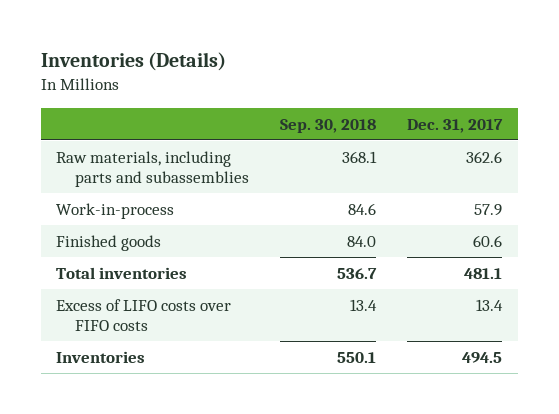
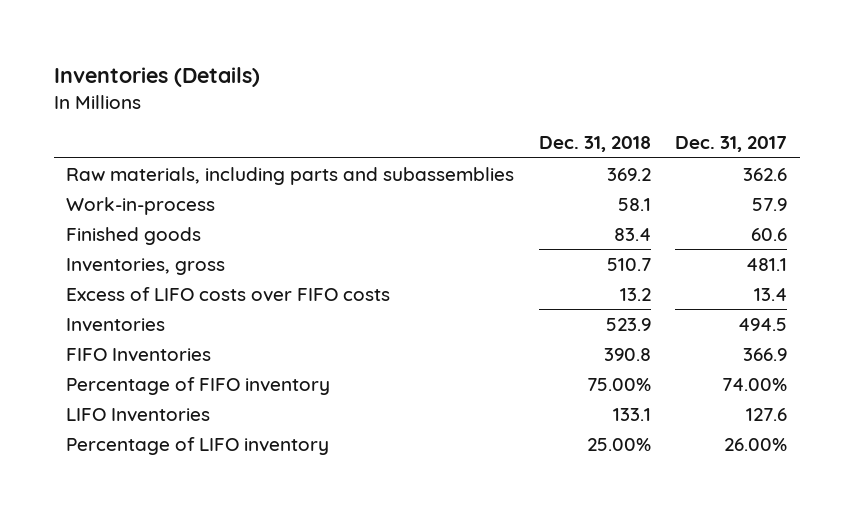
- | Sep. 30, 2018 | Dec. 31, 2017
+ | Dec. 31, 2018 | Dec. 31, 2017
- Total inventories | 536.7 | 481.1
+ Inventories, gross | 510.7 | 481.1
+ FIFO Inventories | 390.8 | 366.9
+ Percentage of FIFO inventory | 75.00% | 74.00%
+ LIFO Inventories | 133.1 | 127.6
+ Percentage of LIFO inventory | 25.00% | 26.00%

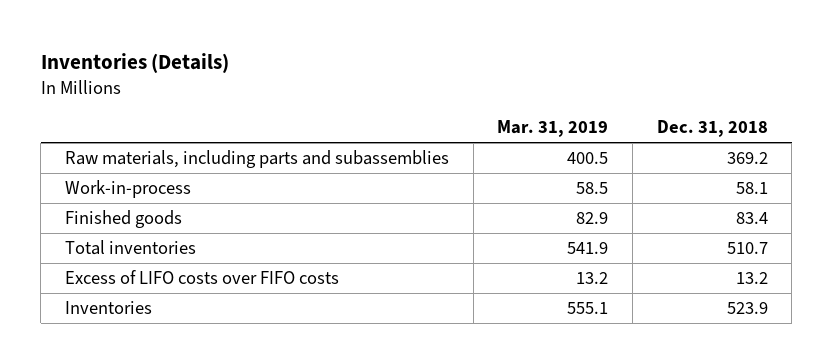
- | Dec. 31, 2018 | Dec. 31, 2017
+ | Mar. 31, 2019 | Dec. 31, 2018
- Inventories, gross | 510.7 | 481.1
+ Total inventories | 541.9 | 510.7
- FIFO Inventories | 390.8 | 366.9
- Percentage of FIFO inventory | 75.00% | 74.00%
- LIFO Inventories | 133.1 | 127.6
- Percentage of LIFO inventory | 25.00% | 26.00%

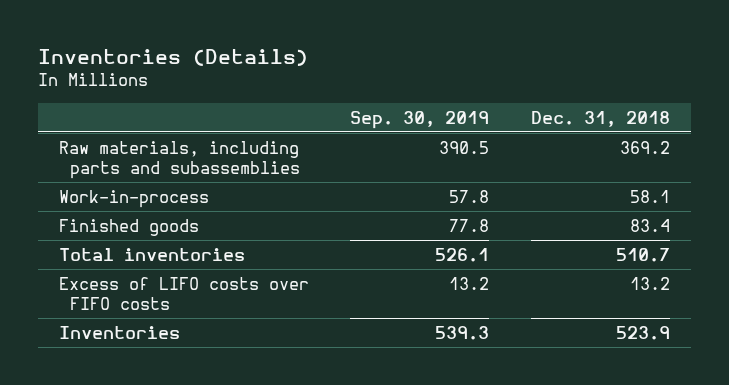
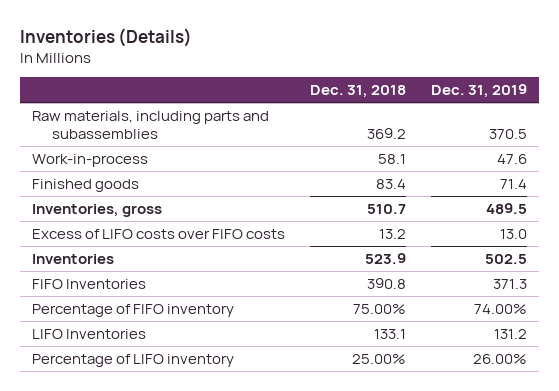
- | Sep. 30, 2019 | Dec. 31, 2018
+ | Dec. 31, 2018 | Dec. 31, 2019
- Total inventories | 526.1 | 510.7
+ Inventories, gross | 510.7 | 489.5
+ FIFO Inventories | 390.8 | 371.3
+ Percentage of FIFO inventory | 75.00% | 74.00%
+ LIFO Inventories | 133.1 | 131.2
+ Percentage of LIFO inventory | 25.00% | 26.00%

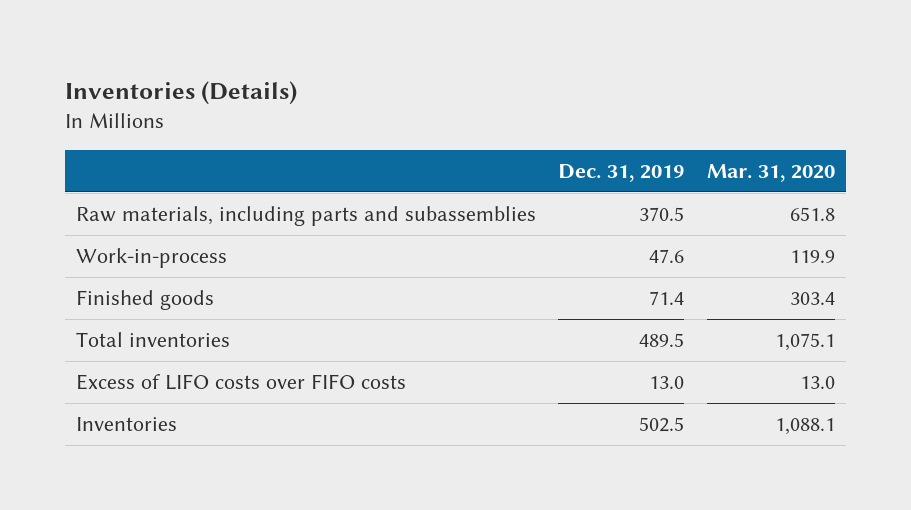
- | Dec. 31, 2018 | Dec. 31, 2019
+ | Dec. 31, 2019 | Mar. 31, 2020
- Inventories, gross | 510.7 | 489.5
+ Total inventories | 489.5 | 1,075.1
- FIFO Inventories | 390.8 | 371.3
- Percentage of FIFO inventory | 75.00% | 74.00%
- LIFO Inventories | 133.1 | 131.2
- Percentage of LIFO inventory | 25.00% | 26.00%

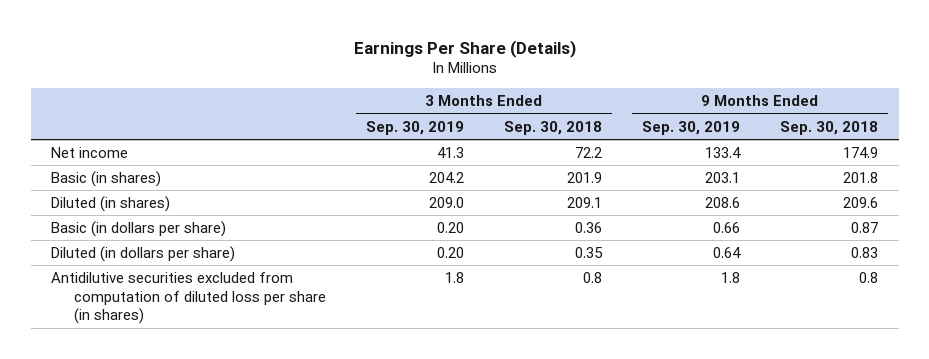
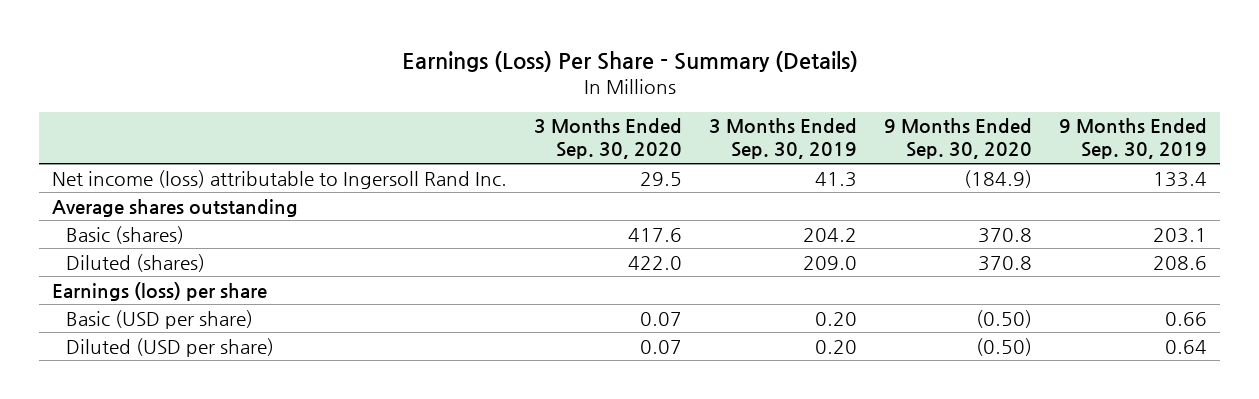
- Earnings Per Share (Details)
+ Earnings (Loss) Per Share - Summary (Details)
- | 3 Months Ended Sep. 30, 2019 | 3 Months Ended Sep. 30, 2018 | 9 Months Ended Sep. 30, 2019 | 9 Months Ended Sep. 30, 2018
+ | 3 Months Ended Sep. 30, 2020 | 3 Months Ended Sep. 30, 2019 | 9 Months Ended Sep. 30, 2020 | 9 Months Ended Sep. 30, 2019
- Net income | 41.3 | 72.2 | 133.4 | 174.9
- Basic (in shares) | 204.2 | 201.9 | 203.1 | 201.8
- Diluted (in shares) | 209.0 | 209.1 | 208.6 | 209.6
- Basic (in dollars per share) | 0.20 | 0.36 | 0.66 | 0.87
- Diluted (in dollars per share) | 0.20 | 0.35 | 0.64 | 0.83
- Antidilutive securities excluded from computation of diluted loss per share (in shares) | 1.8 | 0.8 | 1.8 | 0.8
+ Net income (loss) attributable to Ingersoll Rand Inc. | 29.5 | 41.3 | (184.9) | 133.4
+ Average shares outstanding
+ Basic (shares) | 417.6 | 204.2 | 370.8 | 203.1
+ Diluted (shares) | 422.0 | 209.0 | 370.8 | 208.6
+ Earnings (loss) per share
+ Basic (USD per share) | 0.07 | 0.20 | (0.50) | 0.66
+ Diluted (USD per share) | 0.07 | 0.20 | (0.50) | 0.64

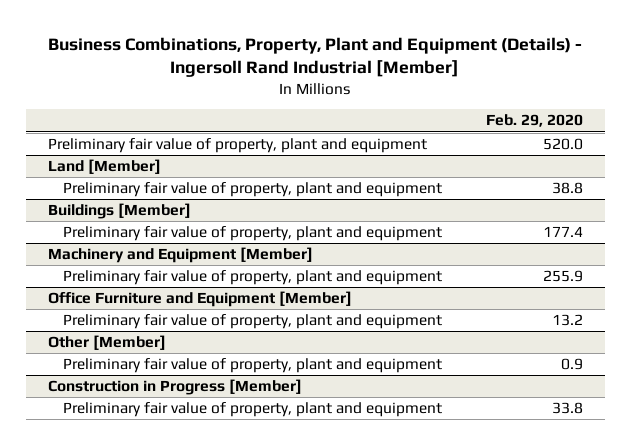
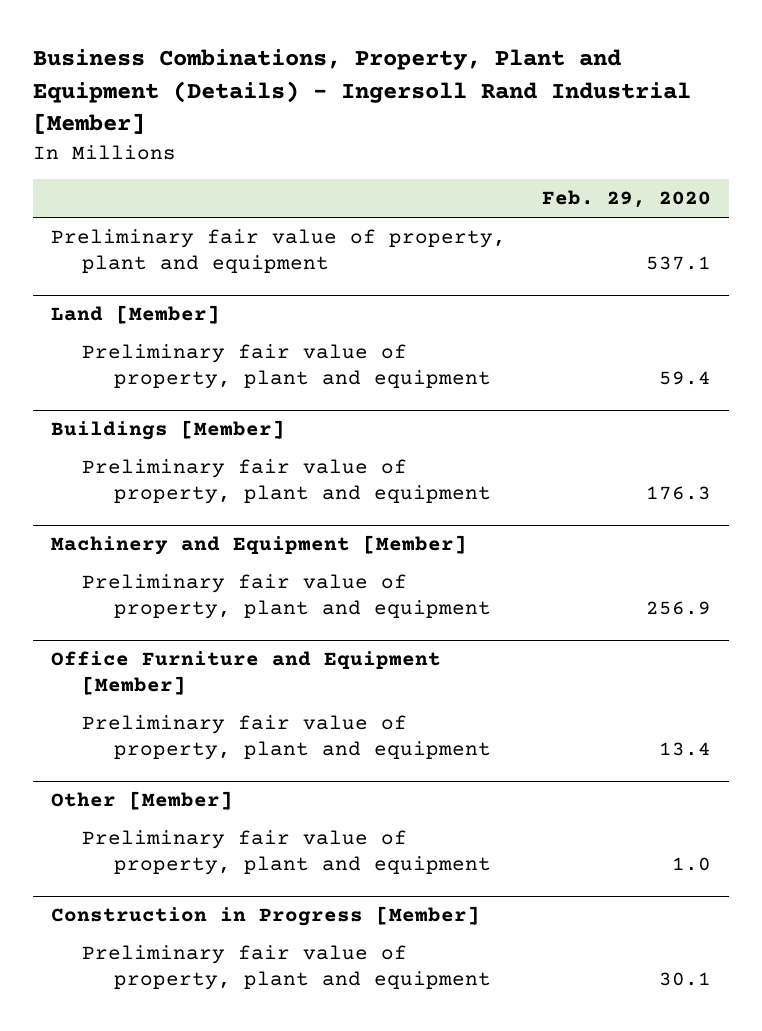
- Preliminary fair value of property, plant and equipment | 520.0
+ Preliminary fair value of property, plant and equipment | 537.1
@ Land [Member]
- Preliminary fair value of property, plant and equipment | 38.8
+ Preliminary fair value of property, plant and equipment | 59.4
@ Buildings [Member]
- Preliminary fair value of property, plant and equipment | 177.4
+ Preliminary fair value of property, plant and equipment | 176.3
@ Machinery and Equipment [Member]
- Preliminary fair value of property, plant and equipment | 255.9
+ Preliminary fair value of property, plant and equipment | 256.9
@ Office Furniture and Equipment [Member]
- Preliminary fair value of property, plant and equipment | 13.2
+ Preliminary fair value of property, plant and equipment | 13.4
@ Other [Member]
- Preliminary fair value of property, plant and equipment | 0.9
+ Preliminary fair value of property, plant and equipment | 1.0
@ Construction in Progress [Member]
- Preliminary fair value of property, plant and equipment | 33.8
+ Preliminary fair value of property, plant and equipment | 30.1

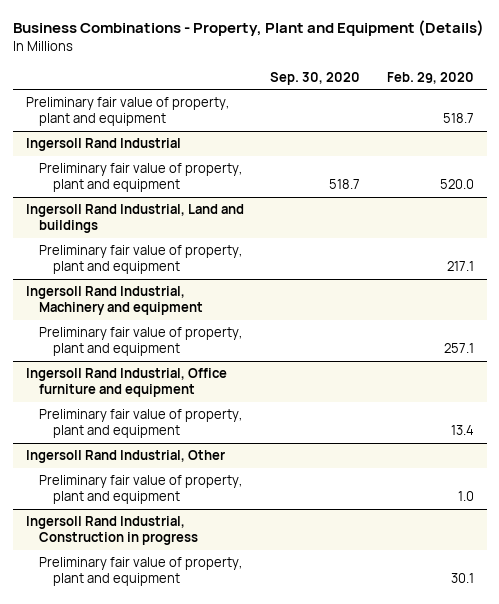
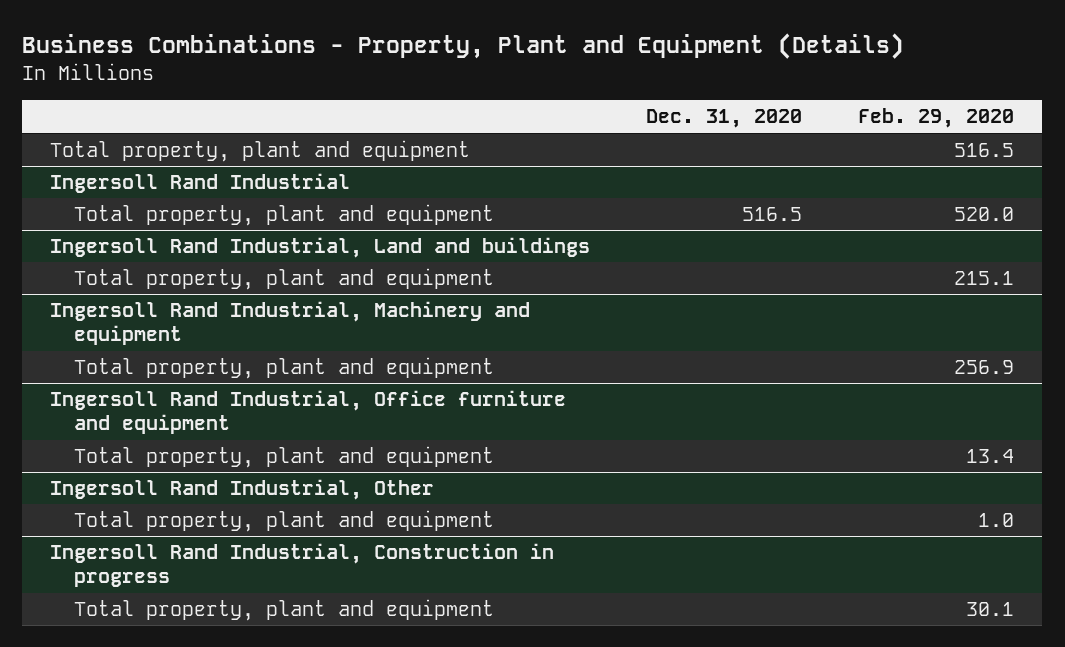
- | Sep. 30, 2020 | Feb. 29, 2020
+ | Dec. 31, 2020 | Feb. 29, 2020
- Preliminary fair value of property, plant and equipment | | 518.7
+ Total property, plant and equipment | | 516.5
@ Ingersoll Rand Industrial
- Preliminary fair value of property, plant and equipment | 518.7 | 520.0
+ Total property, plant and equipment | 516.5 | 520.0
@ Ingersoll Rand Industrial, Land and buildings
- Preliminary fair value of property, plant and equipment | | 217.1
+ Total property, plant and equipment | | 215.1
@ Ingersoll Rand Industrial, Machinery and equipment
- Preliminary fair value of property, plant and equipment | | 257.1
+ Total property, plant and equipment | | 256.9
@ Ingersoll Rand Industrial, Office furniture and equipment
- Preliminary fair value of property, plant and equipment | | 13.4
+ Total property, plant and equipment | | 13.4
@ Ingersoll Rand Industrial, Other
- Preliminary fair value of property, plant and equipment | | 1.0
+ Total property, plant and equipment | | 1.0
@ Ingersoll Rand Industrial, Construction in progress
- Preliminary fair value of property, plant and equipment | | 30.1
+ Total property, plant and equipment | | 30.1

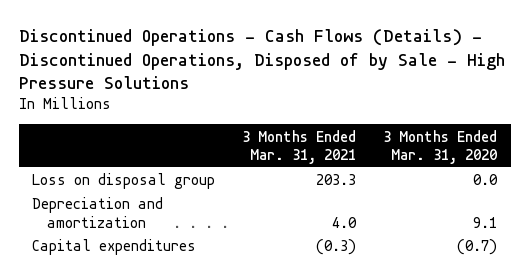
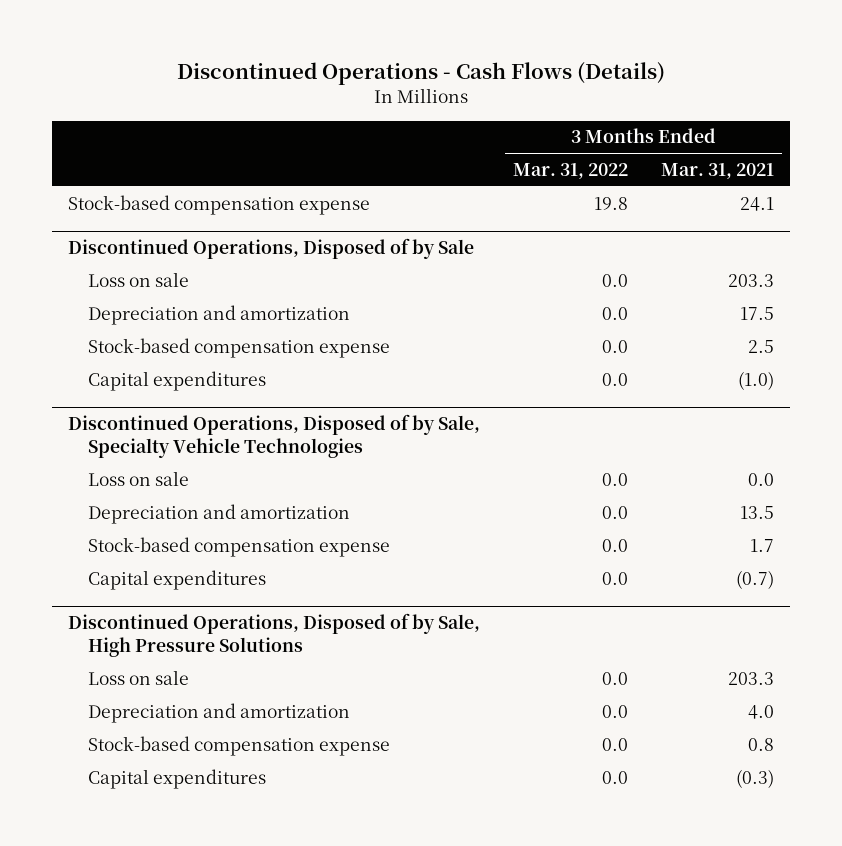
- Discontinued Operations - Cash Flows (Details) - Discontinued Operations, Disposed of by Sale - High Pressure Solutions
+ Discontinued Operations - Cash Flows (Details)
- | 3 Months Ended Mar. 31, 2021 | 3 Months Ended Mar. 31, 2020
+ | 3 Months Ended Mar. 31, 2022 | 3 Months Ended Mar. 31, 2021
- Loss on disposal group | 203.3 | 0.0
+ Stock-based compensation expense | 19.8 | 24.1
+ Discontinued Operations, Disposed of by Sale
+ Loss on sale | 0.0 | 203.3
+ Depreciation and amortization | 0.0 | 17.5
+ Stock-based compensation expense | 0.0 | 2.5
+ Capital expenditures | 0.0 | (1.0)
+ Discontinued Operations, Disposed of by Sale, Specialty Vehicle Technologies
+ Loss on sale | 0.0 | 0.0
+ Depreciation and amortization | 0.0 | 13.5
+ Stock-based compensation expense | 0.0 | 1.7
+ Capital expenditures | 0.0 | (0.7)
+ Discontinued Operations, Disposed of by Sale, High Pressure Solutions
+ Loss on sale | 0.0 | 203.3
+ Stock-based compensation expense | 0.0 | 0.8

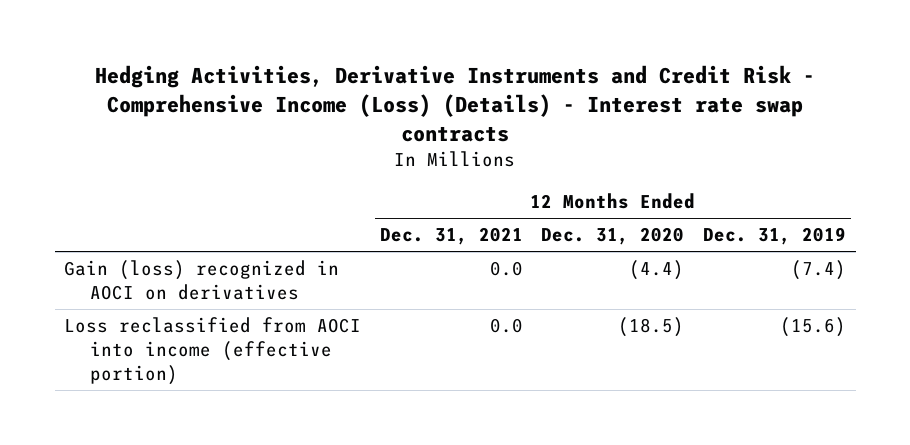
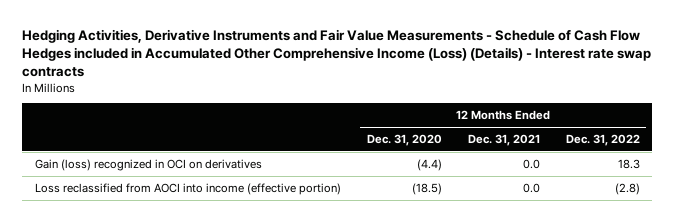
- Hedging Activities, Derivative Instruments and Credit Risk - Comprehensive Income (Loss) (Details) - Interest rate swap contracts
+ Hedging Activities, Derivative Instruments and Fair Value Measurements - Schedule of Cash Flow Hedges included in Accumulated Other Comprehensive Income (Loss) (Details) - Interest rate swap contracts
- | 12 Months Ended Dec. 31, 2021 | 12 Months Ended Dec. 31, 2020 | 12 Months Ended Dec. 31, 2019
+ | 12 Months Ended Dec. 31, 2020 | 12 Months Ended Dec. 31, 2021 | 12 Months Ended Dec. 31, 2022
- Gain (loss) recognized in AOCI on derivatives | 0.0 | (4.4) | (7.4)
+ Gain (loss) recognized in OCI on derivatives | (4.4) | 0.0 | 18.3

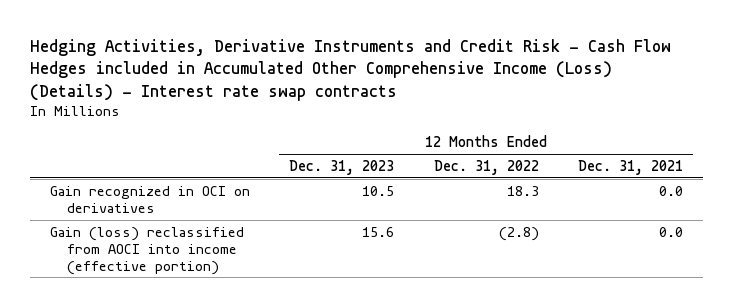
- Hedging Activities, Derivative Instruments and Fair Value Measurements - Schedule of Cash Flow Hedges included in Accumulated Other Comprehensive Income (Loss) (Details) - Interest rate swap contracts
+ Hedging Activities, Derivative Instruments and Credit Risk - Cash Flow Hedges included in Accumulated Other Comprehensive Income (Loss) (Details) - Interest rate swap contracts
- | 12 Months Ended Dec. 31, 2020 | 12 Months Ended Dec. 31, 2021 | 12 Months Ended Dec. 31, 2022
+ | 12 Months Ended Dec. 31, 2023 | 12 Months Ended Dec. 31, 2022 | 12 Months Ended Dec. 31, 2021
- Gain (loss) recognized in OCI on derivatives | (4.4) | 0.0 | 18.3
- Loss reclassified from AOCI into income (effective portion) | (18.5) | 0.0 | (2.8)
+ Gain recognized in OCI on derivatives | 10.5 | 18.3 | 0.0
+ Gain (loss) reclassified from AOCI into income (effective portion) | 15.6 | (2.8) | 0.0

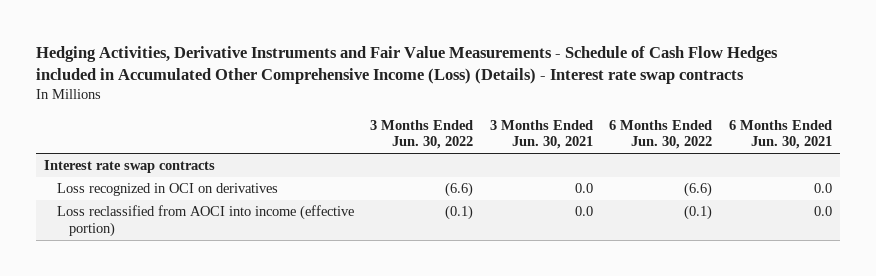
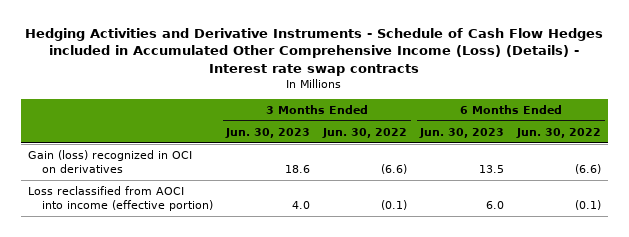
- Hedging Activities, Derivative Instruments and Fair Value Measurements - Schedule of Cash Flow Hedges included in Accumulated Other Comprehensive Income (Loss) (Details) - Interest rate swap contracts
+ Hedging Activities and Derivative Instruments - Schedule of Cash Flow Hedges included in Accumulated Other Comprehensive Income (Loss) (Details) - Interest rate swap contracts
- | 3 Months Ended Jun. 30, 2022 | 3 Months Ended Jun. 30, 2021 | 6 Months Ended Jun. 30, 2022 | 6 Months Ended Jun. 30, 2021
+ | 3 Months Ended Jun. 30, 2023 | 3 Months Ended Jun. 30, 2022 | 6 Months Ended Jun. 30, 2023 | 6 Months Ended Jun. 30, 2022
- Interest rate swap contracts
- Loss recognized in OCI on derivatives | (6.6) | 0.0 | (6.6) | 0.0
+ Gain (loss) recognized in OCI on derivatives | 18.6 | (6.6) | 13.5 | (6.6)

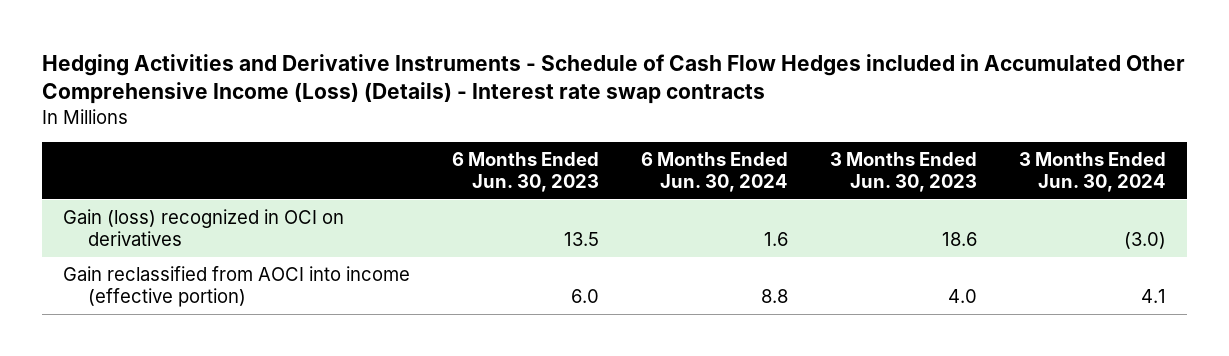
- | 3 Months Ended Jun. 30, 2023 | 3 Months Ended Jun. 30, 2022 | 6 Months Ended Jun. 30, 2023 | 6 Months Ended Jun. 30, 2022
+ | 6 Months Ended Jun. 30, 2023 | 6 Months Ended Jun. 30, 2024 | 3 Months Ended Jun. 30, 2023 | 3 Months Ended Jun. 30, 2024
- Loss reclassified from AOCI into income (effective portion) | 4.0 | (0.1) | 6.0 | (0.1)
+ Gain reclassified from AOCI into income (effective portion) | 6.0 | 8.8 | 4.0 | 4.1

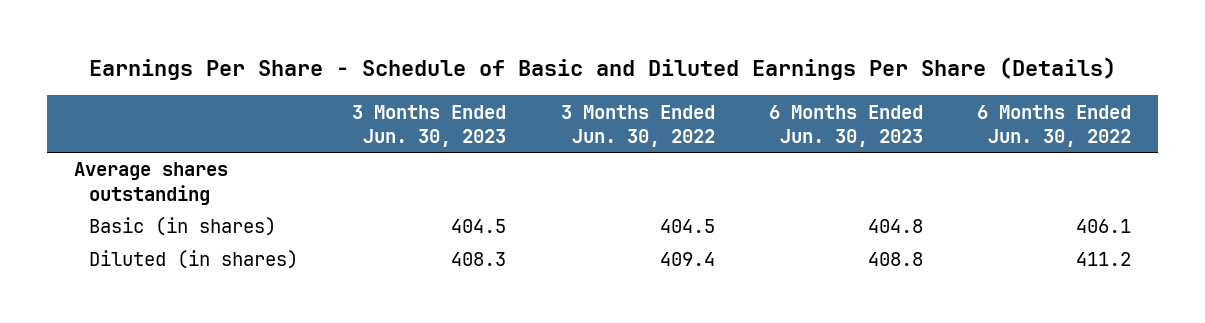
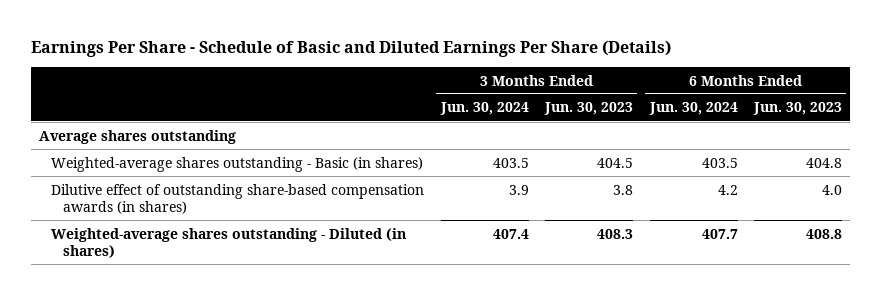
- | 3 Months Ended Jun. 30, 2023 | 3 Months Ended Jun. 30, 2022 | 6 Months Ended Jun. 30, 2023 | 6 Months Ended Jun. 30, 2022
+ | 3 Months Ended Jun. 30, 2024 | 3 Months Ended Jun. 30, 2023 | 6 Months Ended Jun. 30, 2024 | 6 Months Ended Jun. 30, 2023
- Basic (in shares) | 404.5 | 404.5 | 404.8 | 406.1
- Diluted (in shares) | 408.3 | 409.4 | 408.8 | 411.2
+ Weighted-average shares outstanding - Basic (in shares) | 403.5 | 404.5 | 403.5 | 404.8
+ Dilutive effect of outstanding share-based compensation awards (in shares) | 3.9 | 3.8 | 4.2 | 4.0
+ Weighted-average shares outstanding - Diluted (in shares) | 407.4 | 408.3 | 407.7 | 408.8

